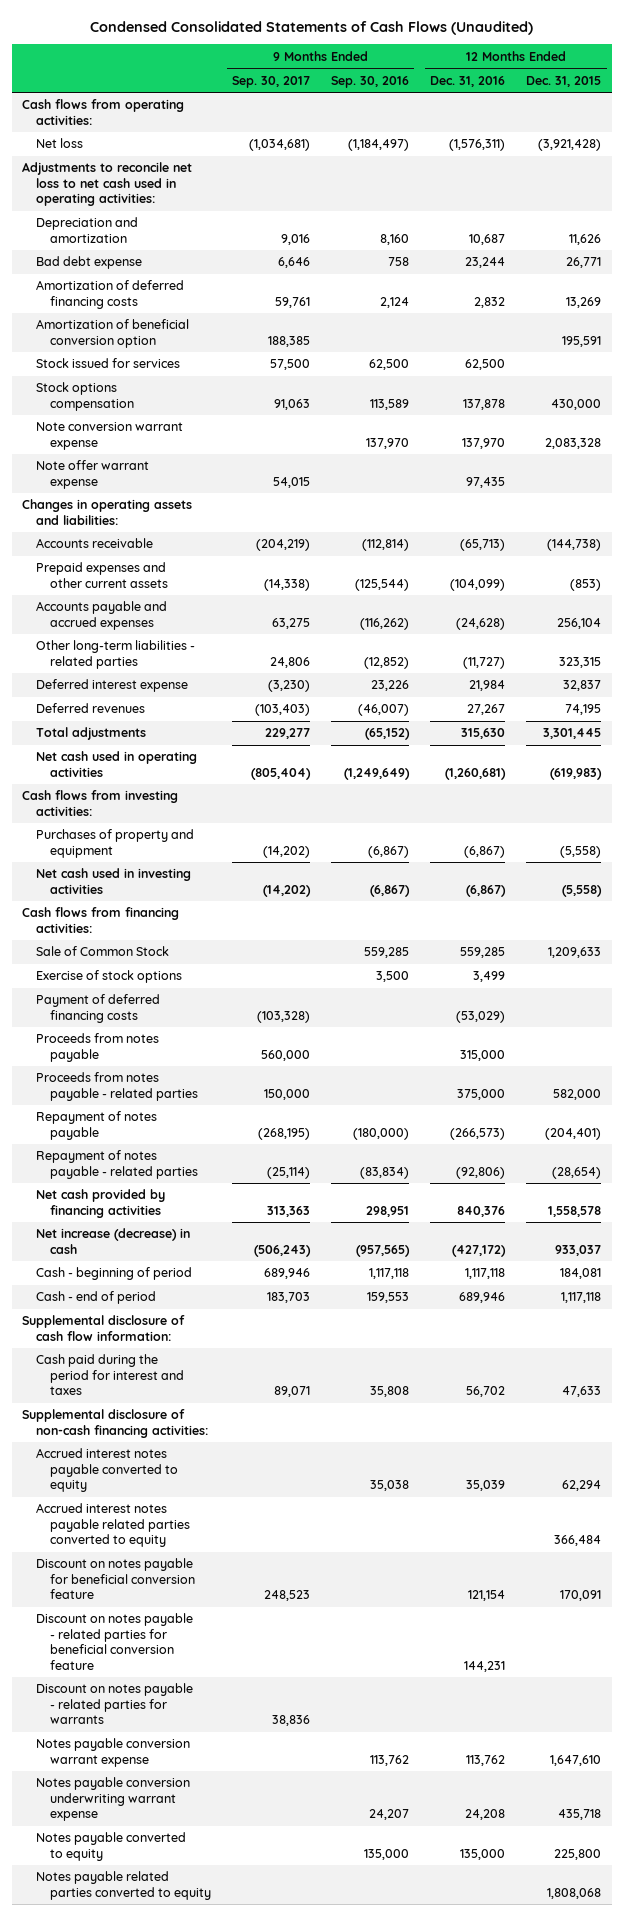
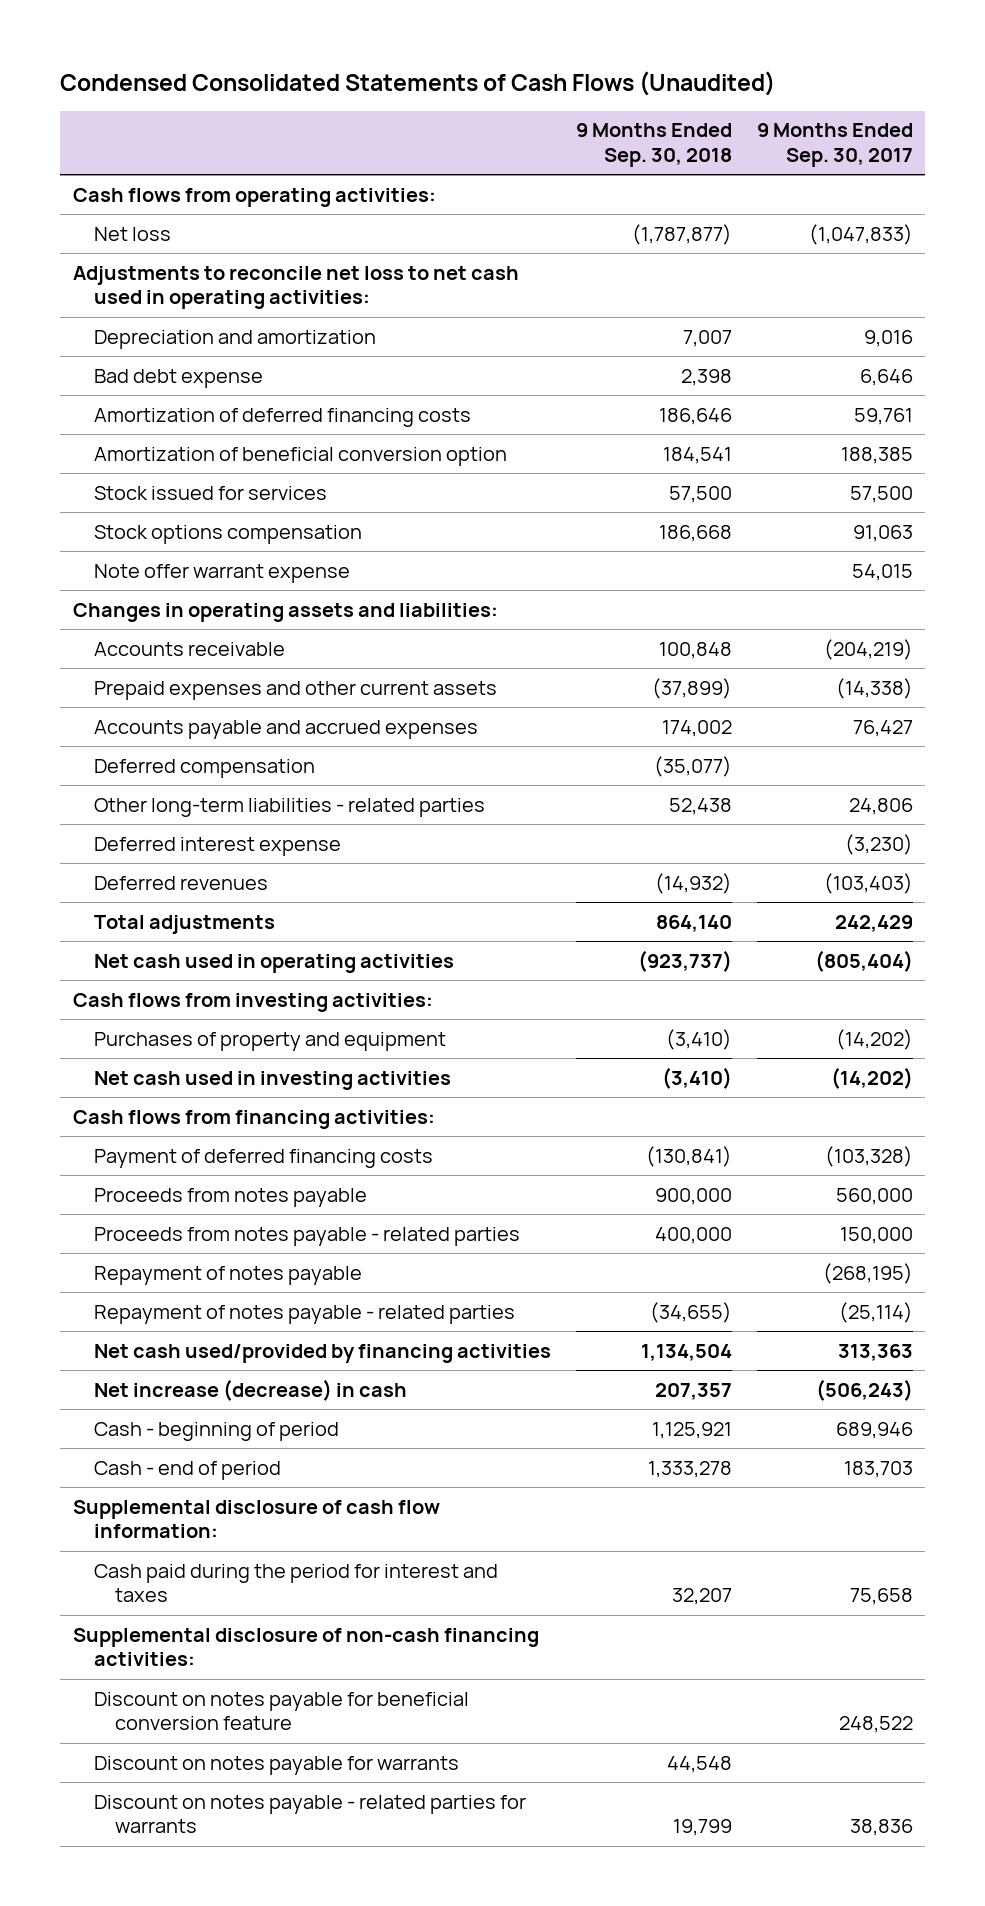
- | 9 Months Ended Sep. 30, 2017 | 9 Months Ended Sep. 30, 2016 | 12 Months Ended Dec. 31, 2016 | 12 Months Ended Dec. 31, 2015
+ | 9 Months Ended Sep. 30, 2018 | 9 Months Ended Sep. 30, 2017
- Net loss | (1,034,681) | (1,184,497) | (1,576,311) | (3,921,428)
+ Net loss | (1,787,877) | (1,047,833)
- Note conversion warrant expense | | 137,970 | 137,970 | 2,083,328
- Accounts payable and accrued expenses | 63,275 | (116,262) | (24,628) | 256,104
+ Accounts payable and accrued expenses | 174,002 | 76,427
+ Deferred compensation | (35,077) |
- Total adjustments | 229,277 | (65,152) | 315,630 | 3,301,445
+ Total adjustments | 864,140 | 242,429
- Sale of Common Stock | | 559,285 | 559,285 | 1,209,633
- Exercise of stock options | | 3,500 | 3,499 |
- Net cash provided by financing activities | 313,363 | 298,951 | 840,376 | 1,558,578
+ Net cash used/provided by financing activities | 1,134,504 | 313,363
- Cash paid during the period for interest and taxes | 89,071 | 35,808 | 56,702 | 47,633
+ Cash paid during the period for interest and taxes | 32,207 | 75,658
- Accrued interest notes payable converted to equity | | 35,038 | 35,039 | 62,294
- Accrued interest notes payable related parties converted to equity | | | | 366,484
- Discount on notes payable for beneficial conversion feature | 248,523 | | 121,154 | 170,091
- Discount on notes payable - related parties for beneficial conversion feature | | | 144,231 |
+ Discount on notes payable for beneficial conversion feature | | 248,522
+ Discount on notes payable for warrants | 44,548 |
- Notes payable conversion warrant expense | | 113,762 | 113,762 | 1,647,610
- Notes payable conversion underwriting warrant expense | | 24,207 | 24,208 | 435,718
- Notes payable converted to equity | | 135,000 | 135,000 | 225,800
- Notes payable related parties converted to equity | | | | 1,808,068

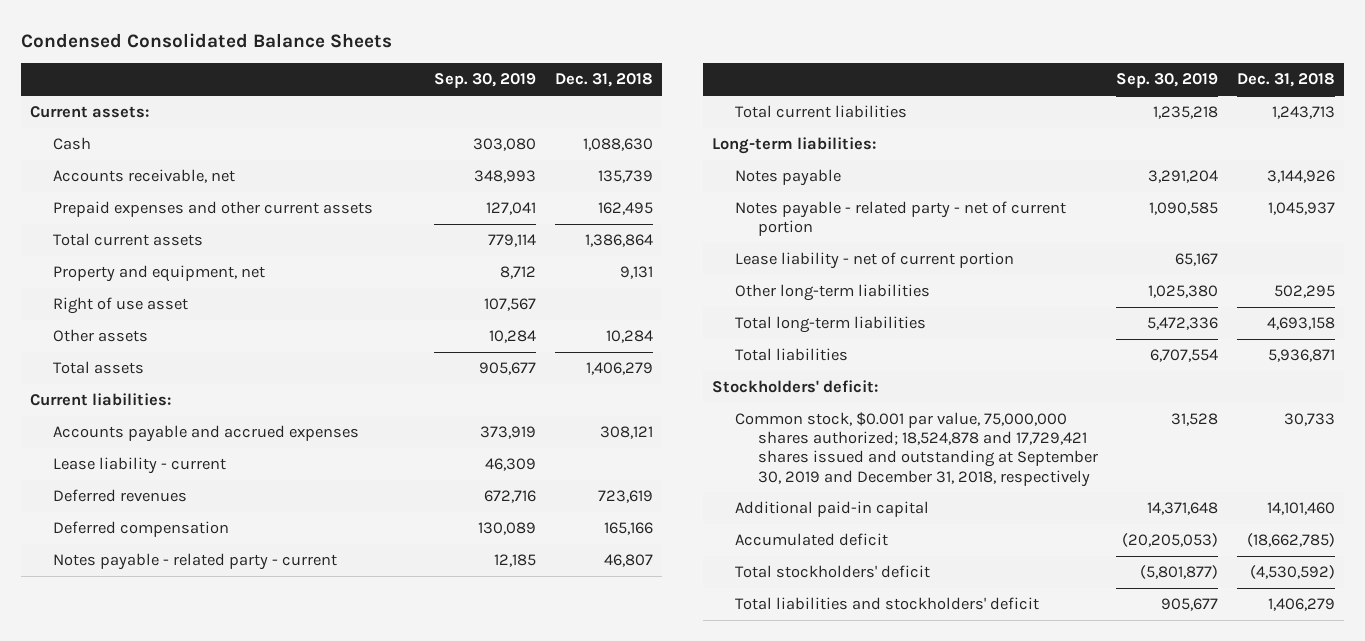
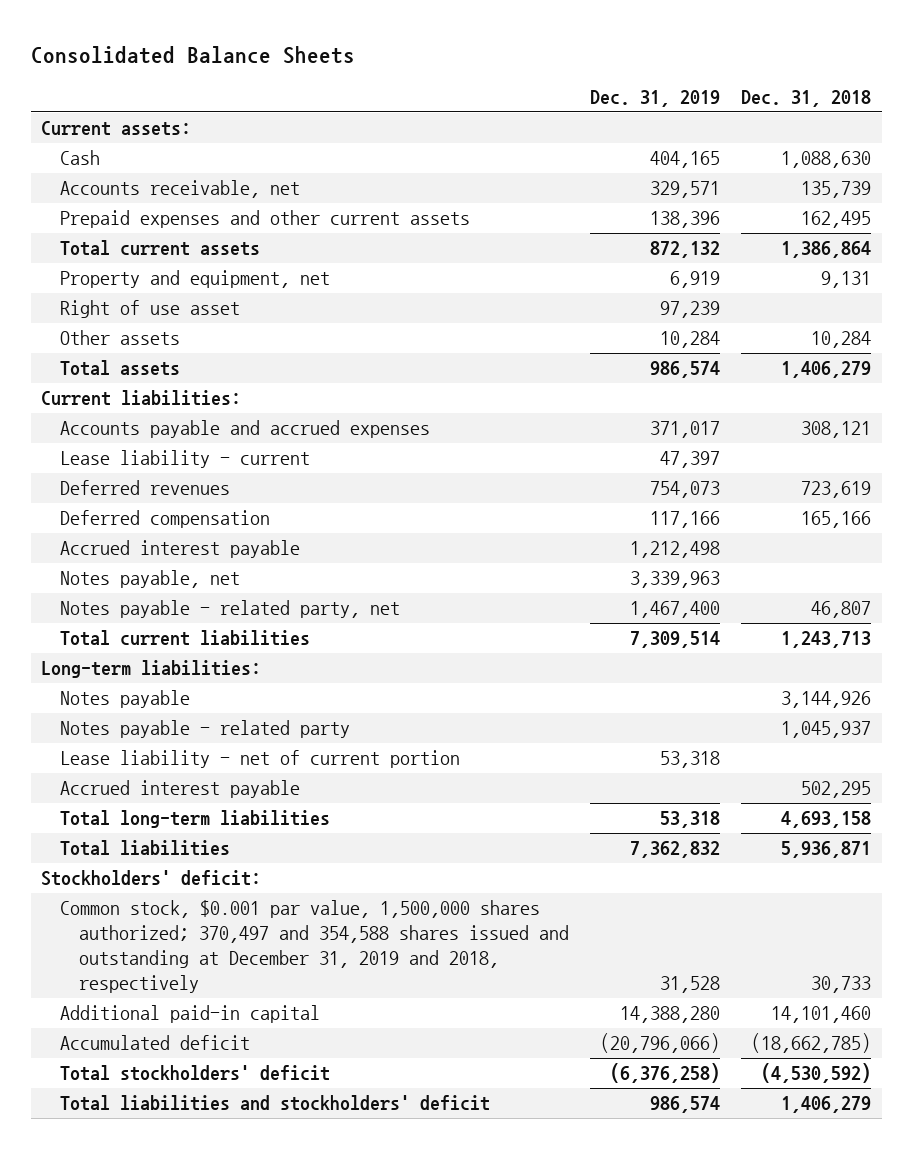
- Condensed Consolidated Balance Sheets
+ Consolidated Balance Sheets
- | Sep. 30, 2019 | Dec. 31, 2018
+ | Dec. 31, 2019 | Dec. 31, 2018
- Notes payable - related party - current | 12,185 | 46,807
+ Accrued interest payable | 1,212,498 |
+ Notes payable, net | 3,339,963 |
+ Notes payable - related party, net | 1,467,400 | 46,807
- Notes payable - related party - net of current portion | 1,090,585 | 1,045,937
+ Notes payable - related party | | 1,045,937
- Other long-term liabilities | 1,025,380 | 502,295
+ Accrued interest payable | | 502,295
- Common stock, $0.001 par value, 75,000,000 shares authorized; 18,524,878 and 17,729,421 shares issued and outstanding at September 30, 2019 and December 31, 2018, respectively | 31,528 | 30,733
+ Common stock, $0.001 par value, 1,500,000 shares authorized; 370,497 and 354,588 shares issued and outstanding at December 31, 2019 and 2018, respectively | 31,528 | 30,733

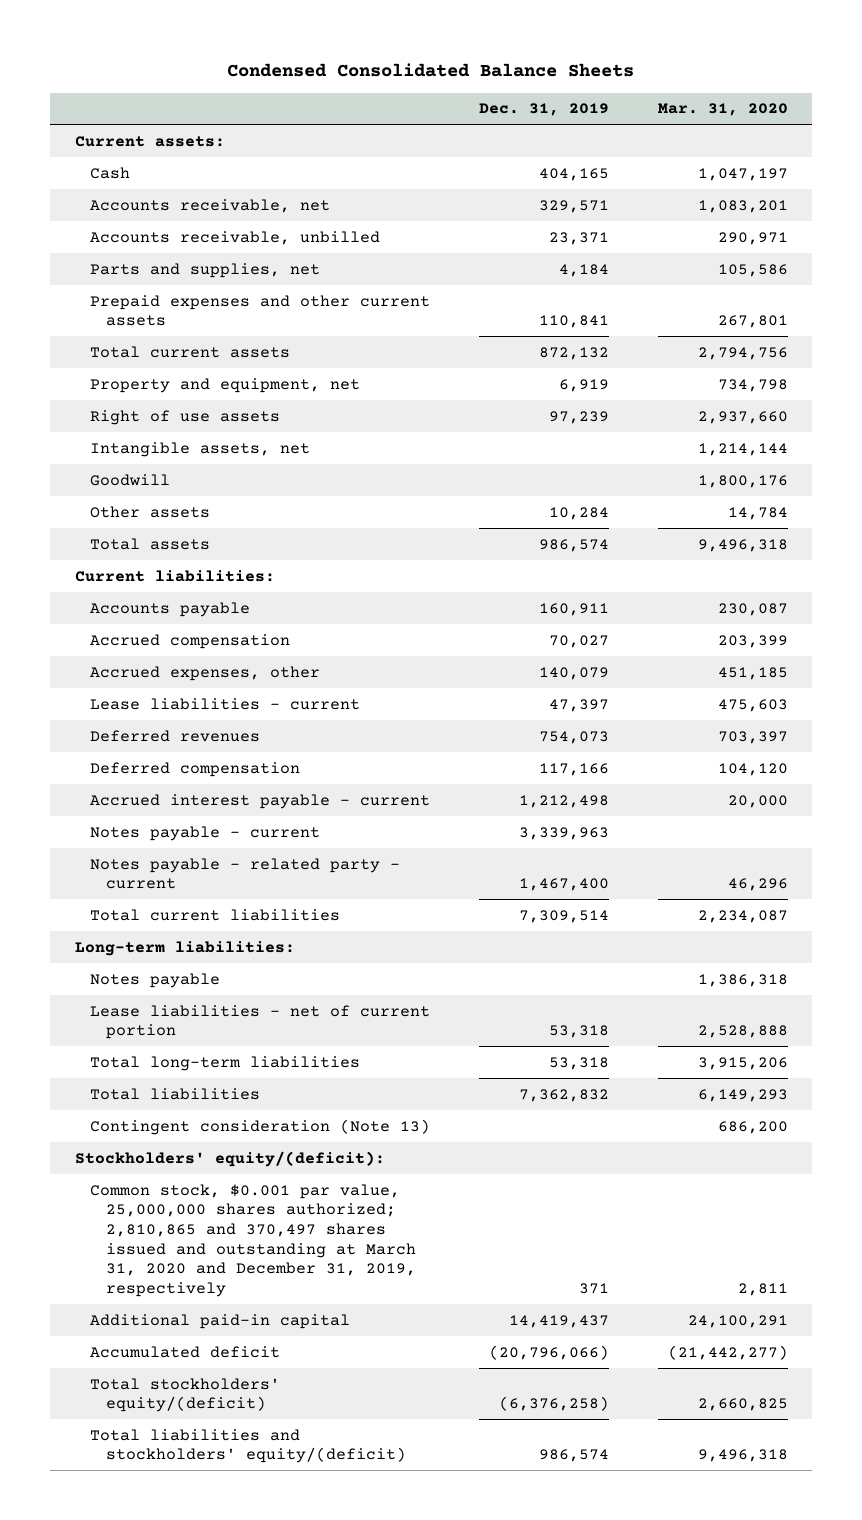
- Consolidated Balance Sheets
+ Condensed Consolidated Balance Sheets
- | Dec. 31, 2019 | Dec. 31, 2018
+ | Dec. 31, 2019 | Mar. 31, 2020
- Prepaid expenses and other current assets | 138,396 | 162,495
+ Accounts receivable, unbilled | 23,371 | 290,971
+ Parts and supplies, net | 4,184 | 105,586
+ Prepaid expenses and other current assets | 110,841 | 267,801
- Right of use asset | 97,239 |
+ Right of use assets | 97,239 | 2,937,660
+ Intangible assets, net | | 1,214,144
+ Goodwill | | 1,800,176
- Accounts payable and accrued expenses | 371,017 | 308,121
- Lease liability - current | 47,397 |
+ Accounts payable | 160,911 | 230,087
+ Accrued compensation | 70,027 | 203,399
+ Accrued expenses, other | 140,079 | 451,185
+ Lease liabilities - current | 47,397 | 475,603
- Accrued interest payable | 1,212,498 |
- Notes payable, net | 3,339,963 |
- Notes payable - related party, net | 1,467,400 | 46,807
+ Accrued interest payable - current | 1,212,498 | 20,000
+ Notes payable - current | 3,339,963 |
+ Notes payable - related party - current | 1,467,400 | 46,296
- Notes payable - related party | | 1,045,937
- Lease liability - net of current portion | 53,318 |
- Accrued interest payable | | 502,295
+ Lease liabilities - net of current portion | 53,318 | 2,528,888
- Stockholders' deficit:
- Common stock, $0.001 par value, 1,500,000 shares authorized; 370,497 and 354,588 shares issued and outstanding at December 31, 2019 and 2018, respectively | 31,528 | 30,733
- Additional paid-in capital | 14,388,280 | 14,101,460
+ Contingent consideration (Note 13) | | 686,200
+ Stockholders' equity/(deficit):
+ Common stock, $0.001 par value, 25,000,000 shares authorized; 2,810,865 and 370,497 shares issued and outstanding at March 31, 2020 and December 31, 2019, respectively | 371 | 2,811
+ Additional paid-in capital | 14,419,437 | 24,100,291
- Total stockholders' deficit | (6,376,258) | (4,530,592)
- Total liabilities and stockholders' deficit | 986,574 | 1,406,279
+ Total stockholders' equity/(deficit) | (6,376,258) | 2,660,825
+ Total liabilities and stockholders' equity/(deficit) | 986,574 | 9,496,318

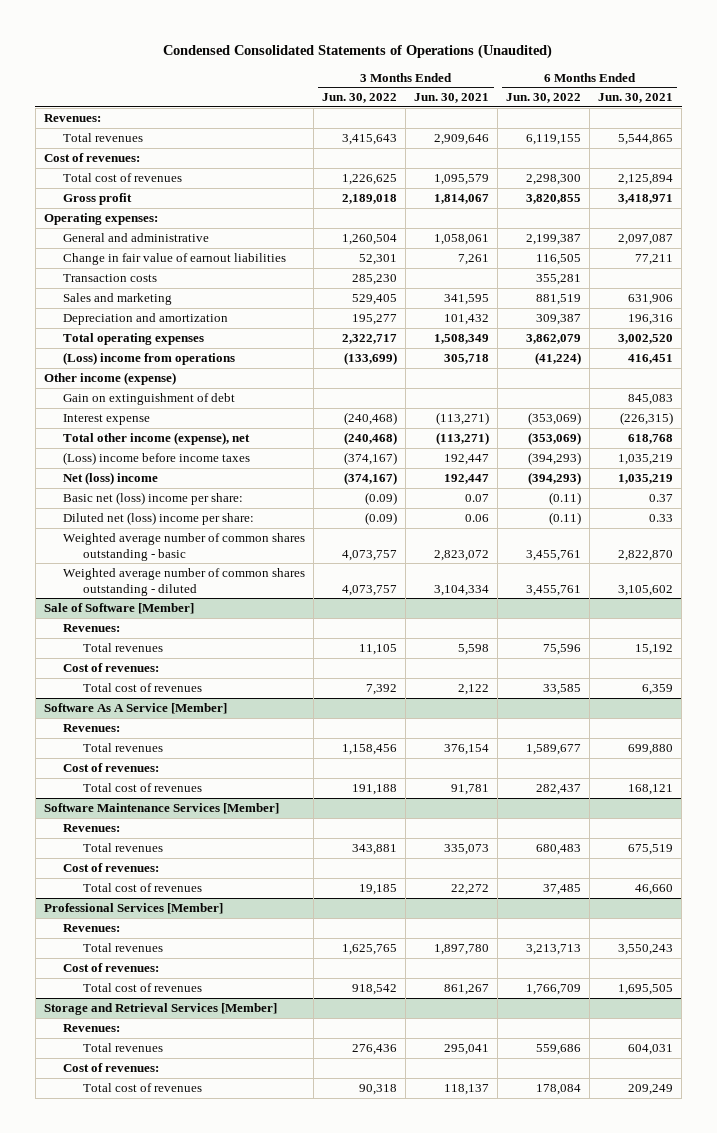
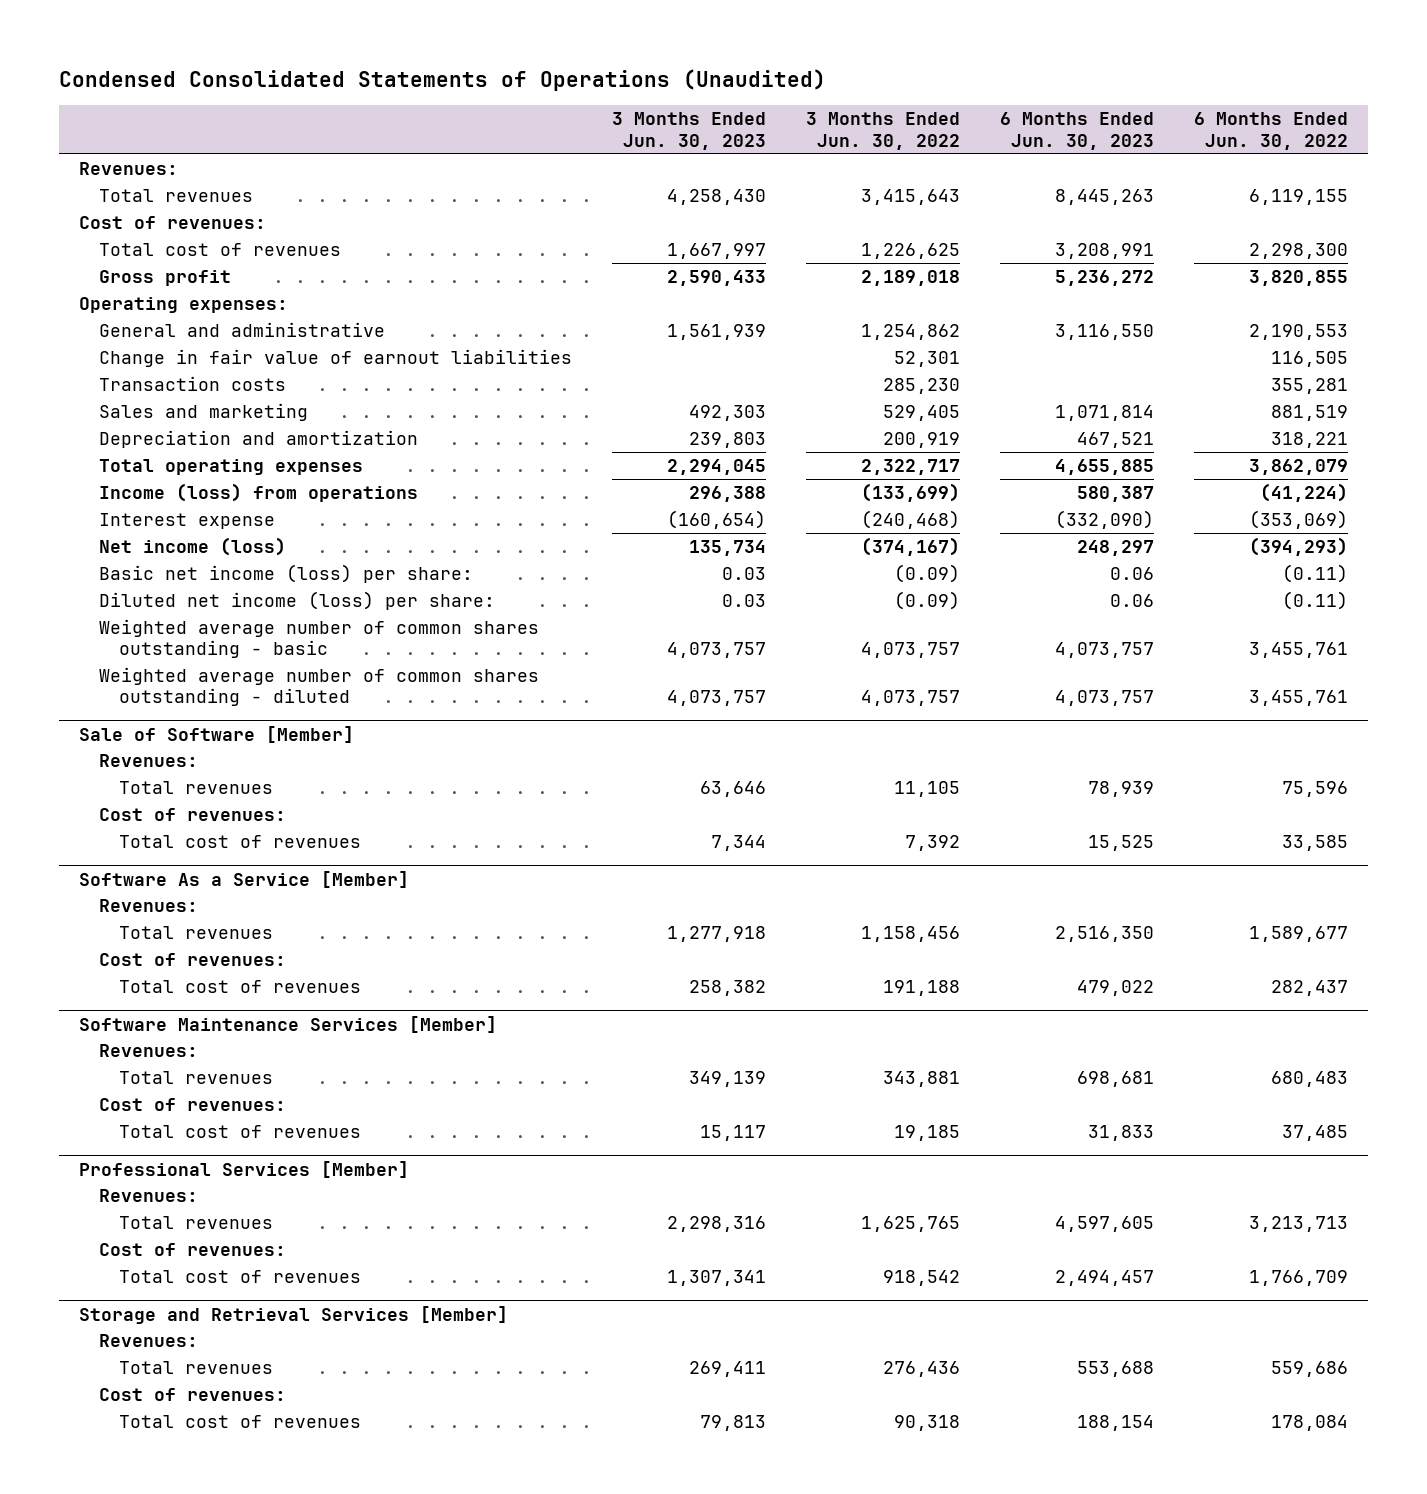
- | 3 Months Ended Jun. 30, 2022 | 3 Months Ended Jun. 30, 2021 | 6 Months Ended Jun. 30, 2022 | 6 Months Ended Jun. 30, 2021
+ | 3 Months Ended Jun. 30, 2023 | 3 Months Ended Jun. 30, 2022 | 6 Months Ended Jun. 30, 2023 | 6 Months Ended Jun. 30, 2022
- General and administrative | 1,260,504 | 1,058,061 | 2,199,387 | 2,097,087
+ General and administrative | 1,561,939 | 1,254,862 | 3,116,550 | 2,190,553
- Depreciation and amortization | 195,277 | 101,432 | 309,387 | 196,316
+ Depreciation and amortization | 239,803 | 200,919 | 467,521 | 318,221
- (Loss) income from operations | (133,699) | 305,718 | (41,224) | 416,451
- Other income (expense)
- Gain on extinguishment of debt | | | | 845,083
+ Income (loss) from operations | 296,388 | (133,699) | 580,387 | (41,224)
- Total other income (expense), net | (240,468) | (113,271) | (353,069) | 618,768
- (Loss) income before income taxes | (374,167) | 192,447 | (394,293) | 1,035,219
- Net (loss) income | (374,167) | 192,447 | (394,293) | 1,035,219
- Basic net (loss) income per share: | (0.09) | 0.07 | (0.11) | 0.37
- Diluted net (loss) income per share: | (0.09) | 0.06 | (0.11) | 0.33
+ Net income (loss) | 135,734 | (374,167) | 248,297 | (394,293)
+ Basic net income (loss) per share: | 0.03 | (0.09) | 0.06 | (0.11)
+ Diluted net income (loss) per share: | 0.03 | (0.09) | 0.06 | (0.11)
- Software As A Service [Member]
+ Software As a Service [Member]

